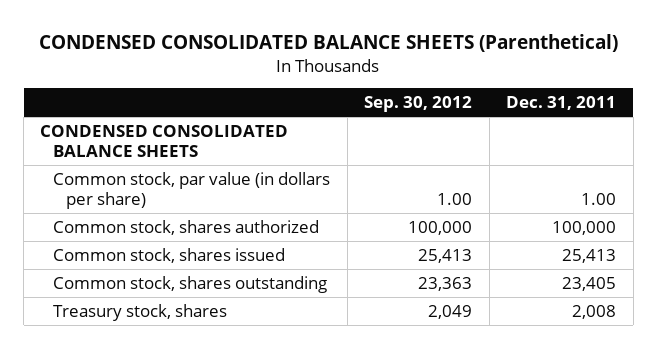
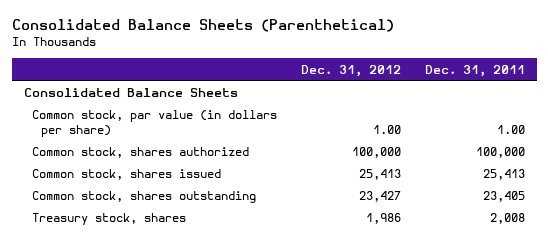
- CONDENSED CONSOLIDATED BALANCE SHEETS (Parenthetical)
+ Consolidated Balance Sheets (Parenthetical)
- | Sep. 30, 2012 | Dec. 31, 2011
+ | Dec. 31, 2012 | Dec. 31, 2011
- CONDENSED CONSOLIDATED BALANCE SHEETS
+ Consolidated Balance Sheets

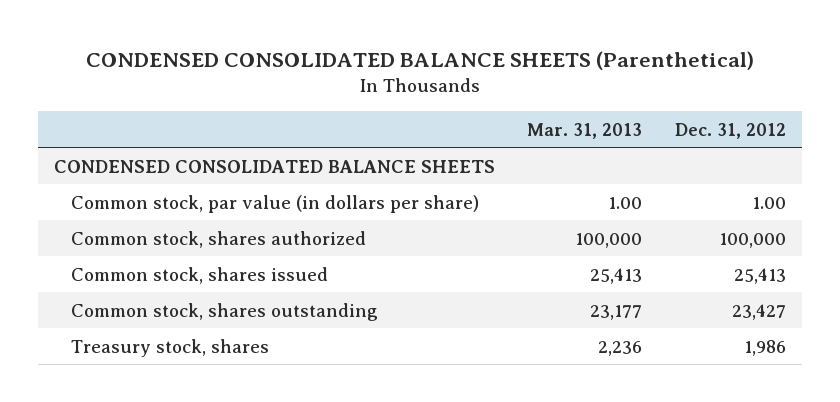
- Consolidated Balance Sheets (Parenthetical)
+ CONDENSED CONSOLIDATED BALANCE SHEETS (Parenthetical)
- | Dec. 31, 2012 | Dec. 31, 2011
+ | Mar. 31, 2013 | Dec. 31, 2012
- Consolidated Balance Sheets
+ CONDENSED CONSOLIDATED BALANCE SHEETS

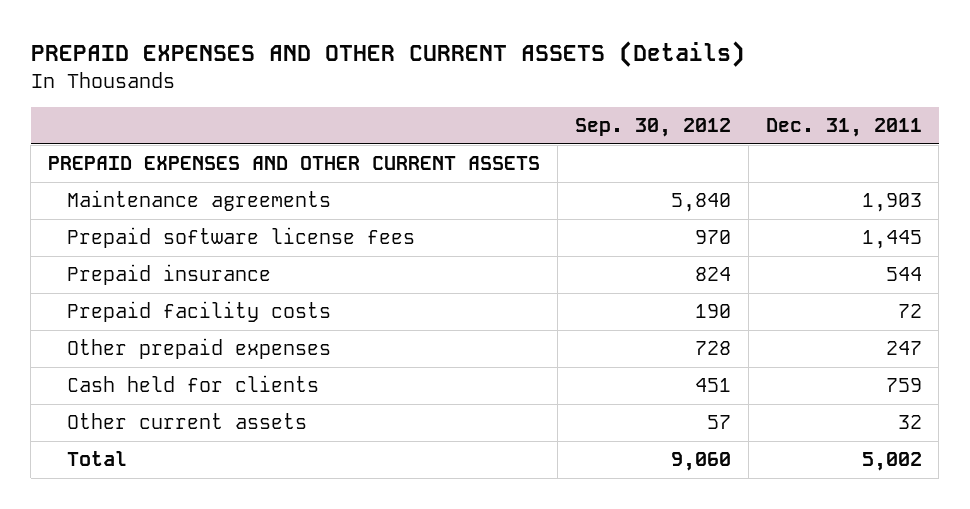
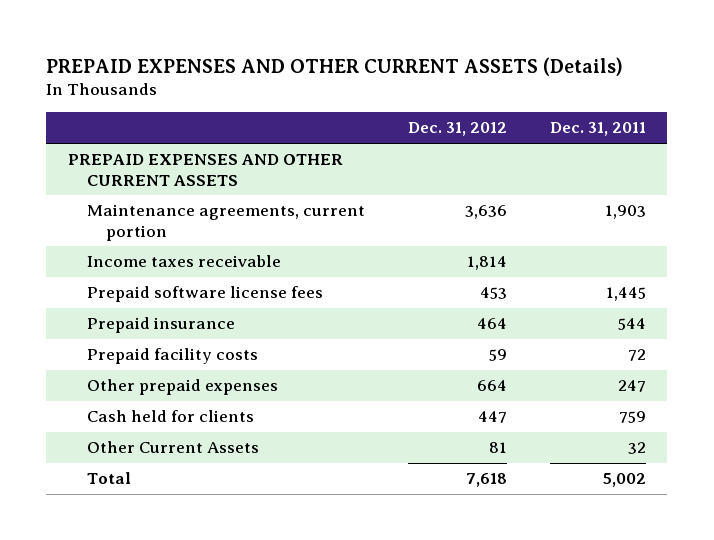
- | Sep. 30, 2012 | Dec. 31, 2011
+ | Dec. 31, 2012 | Dec. 31, 2011
- Maintenance agreements | 5,840 | 1,903
+ Maintenance agreements, current portion | 3,636 | 1,903
+ Income taxes receivable | 1,814 |
- Other current assets | 57 | 32
+ Other Current Assets | 81 | 32

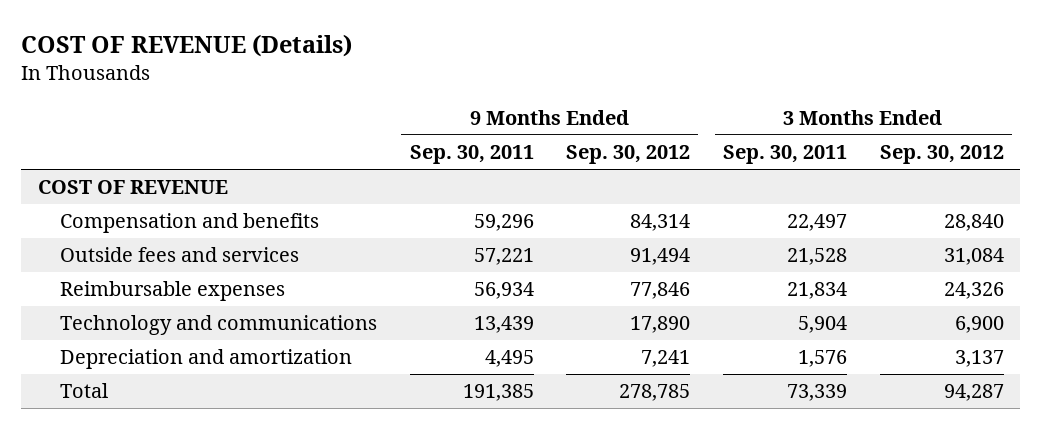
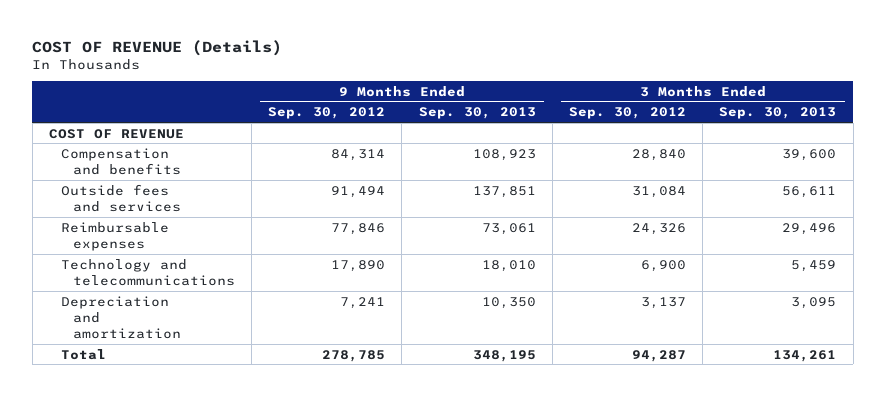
- | 9 Months Ended Sep. 30, 2011 | 9 Months Ended Sep. 30, 2012 | 3 Months Ended Sep. 30, 2011 | 3 Months Ended Sep. 30, 2012
+ | 9 Months Ended Sep. 30, 2012 | 9 Months Ended Sep. 30, 2013 | 3 Months Ended Sep. 30, 2012 | 3 Months Ended Sep. 30, 2013
- Technology and communications | 13,439 | 17,890 | 5,904 | 6,900
+ Technology and telecommunications | 17,890 | 18,010 | 6,900 | 5,459

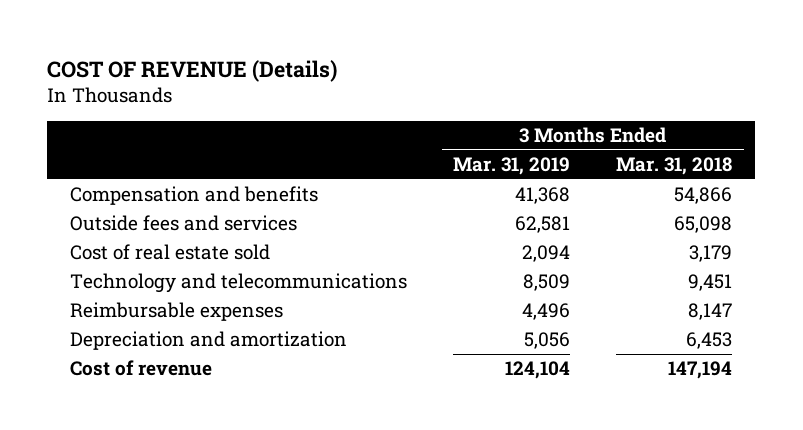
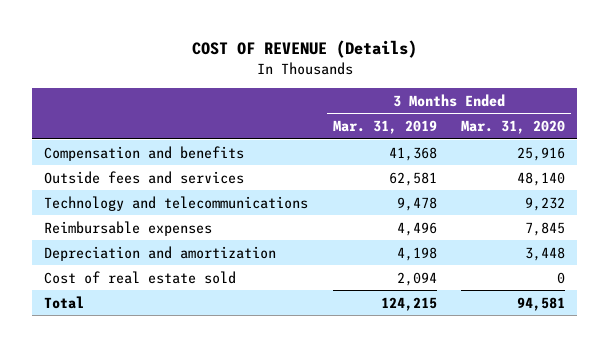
- | 3 Months Ended Mar. 31, 2019 | 3 Months Ended Mar. 31, 2018
+ | 3 Months Ended Mar. 31, 2019 | 3 Months Ended Mar. 31, 2020
- Technology and telecommunications | 8,509 | 9,451
+ Technology and telecommunications | 9,478 | 9,232
- Depreciation and amortization | 5,056 | 6,453
- Cost of revenue | 124,104 | 147,194
+ Depreciation and amortization | 4,198 | 3,448
moved down: Cost of real estate sold | 2,094 | 0
+ Total | 124,215 | 94,581

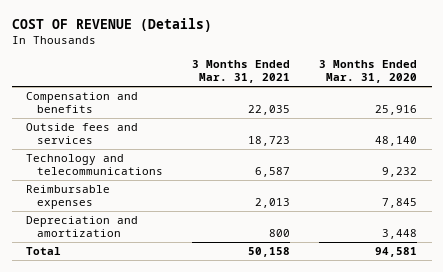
- | 3 Months Ended Mar. 31, 2019 | 3 Months Ended Mar. 31, 2020
+ | 3 Months Ended Mar. 31, 2021 | 3 Months Ended Mar. 31, 2020
- Cost of real estate sold | 2,094 | 0

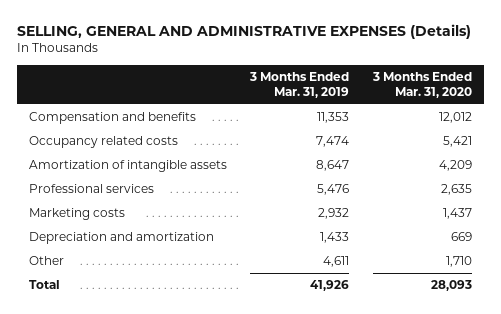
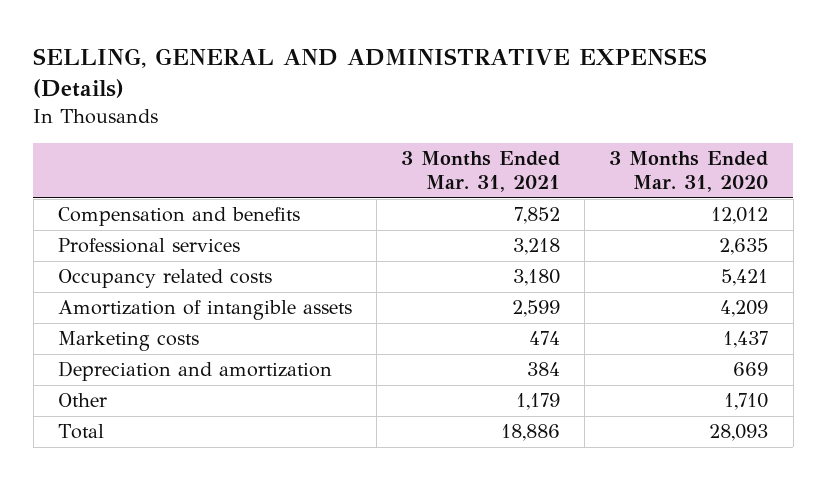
- | 3 Months Ended Mar. 31, 2019 | 3 Months Ended Mar. 31, 2020
+ | 3 Months Ended Mar. 31, 2021 | 3 Months Ended Mar. 31, 2020
moved up: Professional services | 3,218 | 2,635

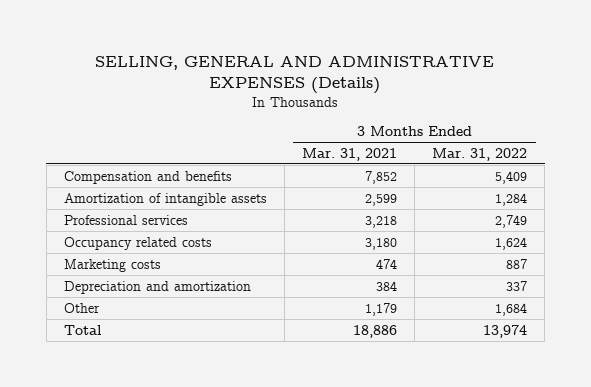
- | 3 Months Ended Mar. 31, 2021 | 3 Months Ended Mar. 31, 2020
+ | 3 Months Ended Mar. 31, 2021 | 3 Months Ended Mar. 31, 2022
moved up: Amortization of intangible assets | 2,599 | 1,284

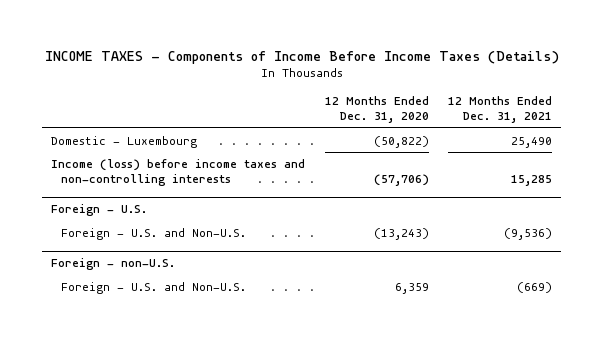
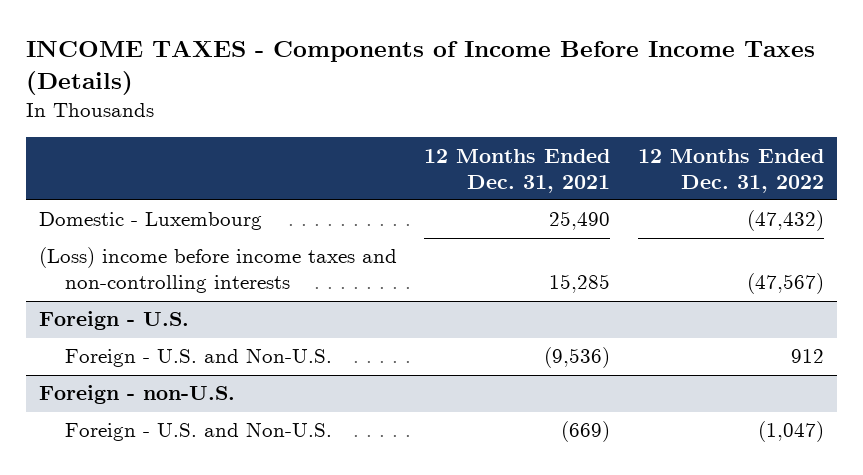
- | 12 Months Ended Dec. 31, 2020 | 12 Months Ended Dec. 31, 2021
+ | 12 Months Ended Dec. 31, 2021 | 12 Months Ended Dec. 31, 2022
- Income (loss) before income taxes and non-controlling interests | (57,706) | 15,285
+ (Loss) income before income taxes and non-controlling interests | 15,285 | (47,567)

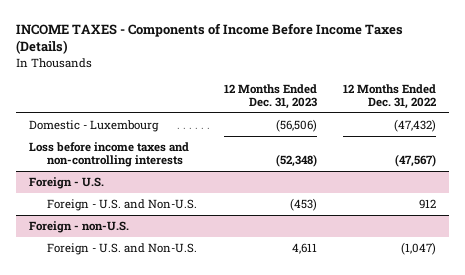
- | 12 Months Ended Dec. 31, 2021 | 12 Months Ended Dec. 31, 2022
+ | 12 Months Ended Dec. 31, 2023 | 12 Months Ended Dec. 31, 2022
- (Loss) income before income taxes and non-controlling interests | 15,285 | (47,567)
+ Loss before income taxes and non-controlling interests | (52,348) | (47,567)

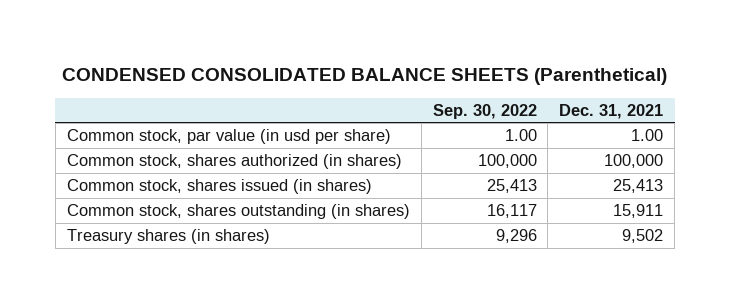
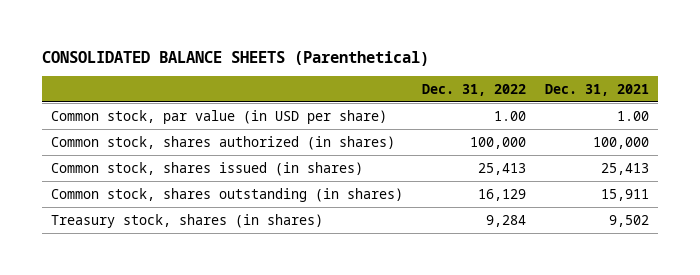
- CONDENSED CONSOLIDATED BALANCE SHEETS (Parenthetical)
+ CONSOLIDATED BALANCE SHEETS (Parenthetical)
- | Sep. 30, 2022 | Dec. 31, 2021
+ | Dec. 31, 2022 | Dec. 31, 2021
- Common stock, par value (in usd per share) | 1.00 | 1.00
+ Common stock, par value (in USD per share) | 1.00 | 1.00
- Treasury shares (in shares) | 9,296 | 9,502
+ Treasury stock, shares (in shares) | 9,284 | 9,502

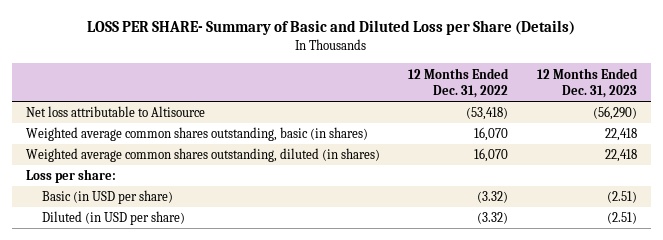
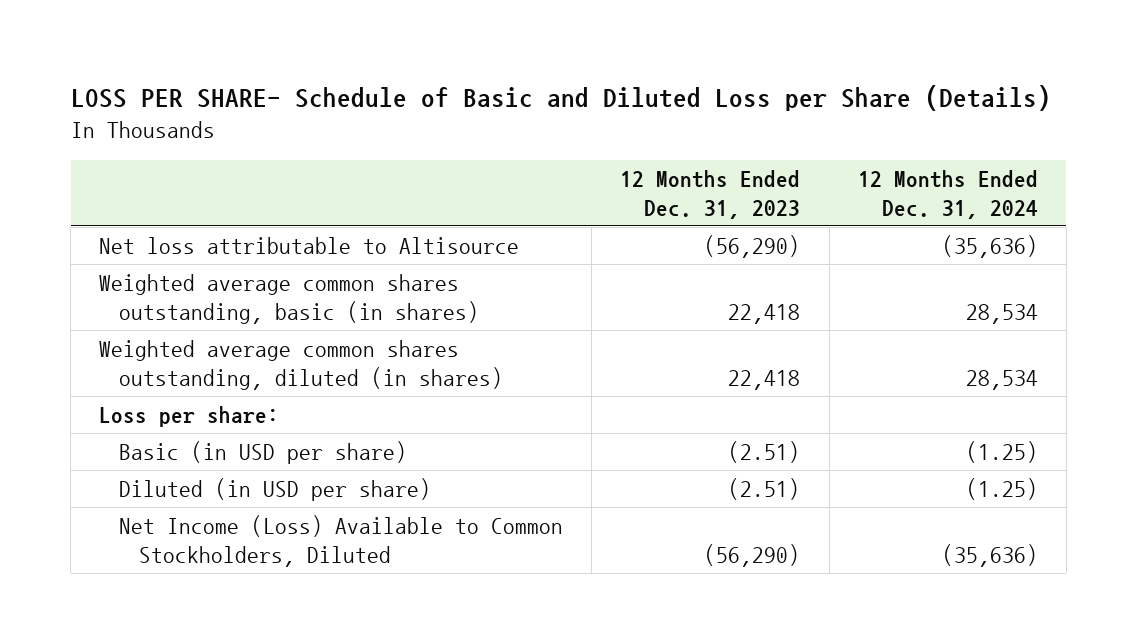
- LOSS PER SHARE- Summary of Basic and Diluted Loss per Share (Details)
+ LOSS PER SHARE- Schedule of Basic and Diluted Loss per Share (Details)
- | 12 Months Ended Dec. 31, 2022 | 12 Months Ended Dec. 31, 2023
+ | 12 Months Ended Dec. 31, 2023 | 12 Months Ended Dec. 31, 2024
+ Net Income (Loss) Available to Common Stockholders, Diluted | (56,290) | (35,636)

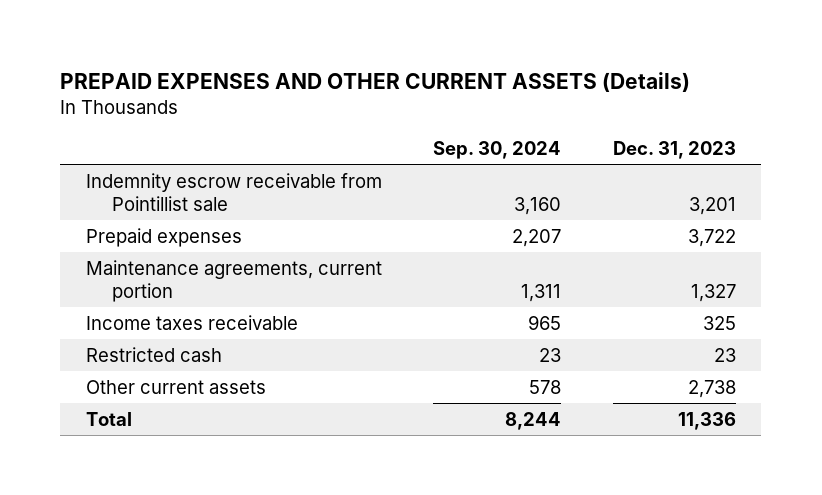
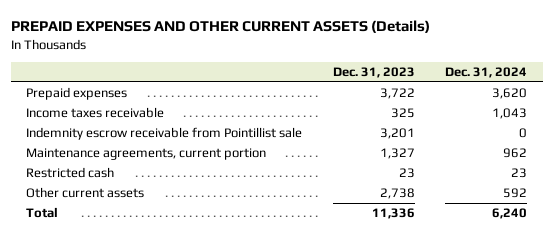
- | Sep. 30, 2024 | Dec. 31, 2023
+ | Dec. 31, 2023 | Dec. 31, 2024
moved down: Indemnity escrow receivable from Pointillist sale | 3,201 | 0
moved down: Maintenance agreements, current portion | 1,327 | 962

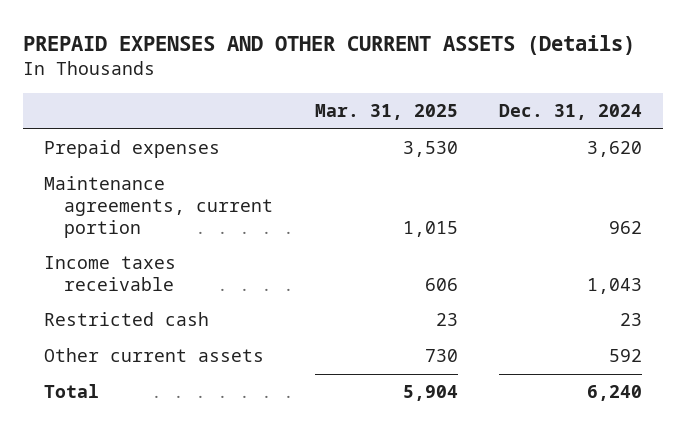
- | Dec. 31, 2023 | Dec. 31, 2024
+ | Mar. 31, 2025 | Dec. 31, 2024
- Indemnity escrow receivable from Pointillist sale | 3,201 | 0
moved down: Income taxes receivable | 606 | 1,043

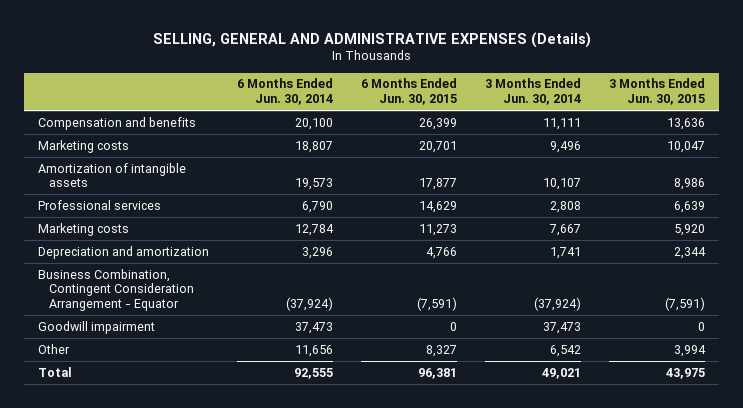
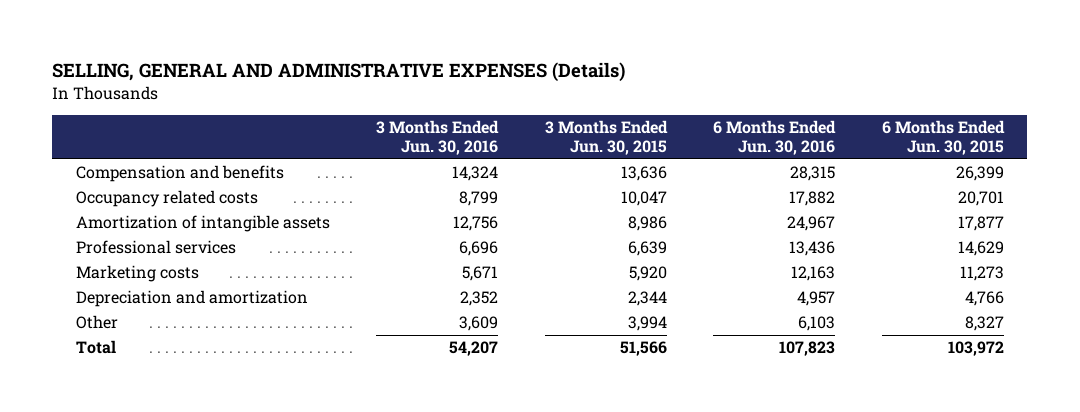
- | 6 Months Ended Jun. 30, 2014 | 6 Months Ended Jun. 30, 2015 | 3 Months Ended Jun. 30, 2014 | 3 Months Ended Jun. 30, 2015
+ | 3 Months Ended Jun. 30, 2016 | 3 Months Ended Jun. 30, 2015 | 6 Months Ended Jun. 30, 2016 | 6 Months Ended Jun. 30, 2015
- Marketing costs | 18,807 | 20,701 | 9,496 | 10,047
+ Occupancy related costs | 8,799 | 10,047 | 17,882 | 20,701
- Business Combination, Contingent Consideration Arrangement - Equator | (37,924) | (7,591) | (37,924) | (7,591)
- Goodwill impairment | 37,473 | 0 | 37,473 | 0
- Total | 92,555 | 96,381 | 49,021 | 43,975
+ Total | 54,207 | 51,566 | 107,823 | 103,972

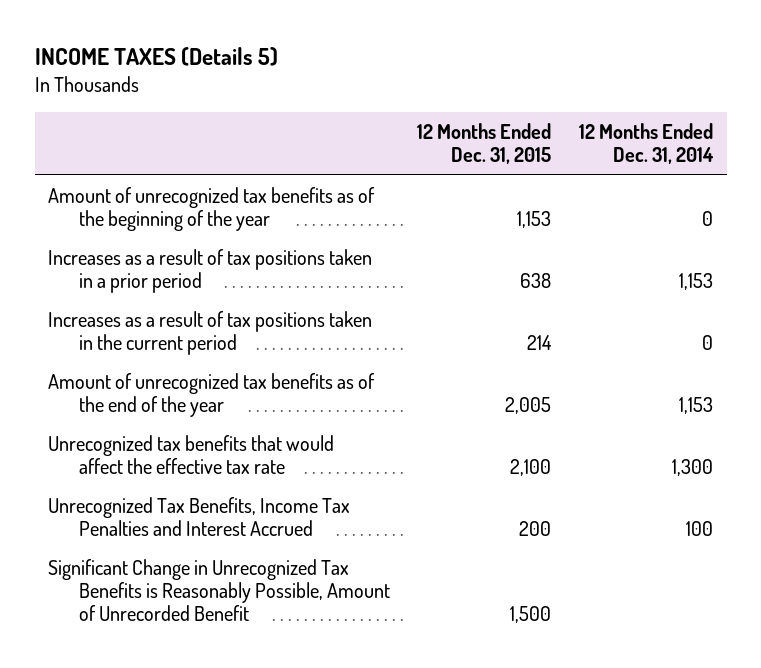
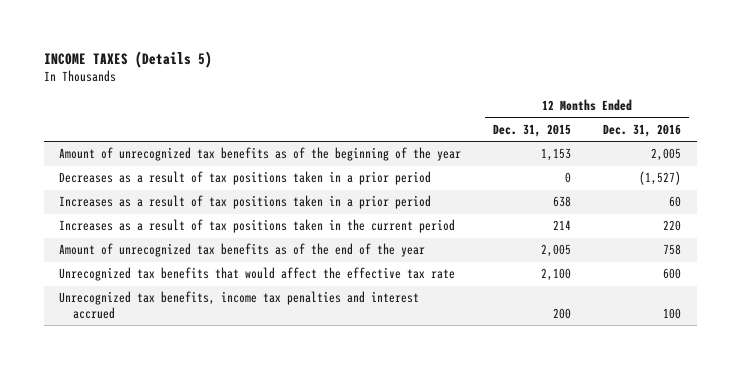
- | 12 Months Ended Dec. 31, 2015 | 12 Months Ended Dec. 31, 2014
+ | 12 Months Ended Dec. 31, 2015 | 12 Months Ended Dec. 31, 2016
+ Decreases as a result of tax positions taken in a prior period | 0 | (1,527)
- Unrecognized Tax Benefits, Income Tax Penalties and Interest Accrued | 200 | 100
- Significant Change in Unrecognized Tax Benefits is Reasonably Possible, Amount of Unrecorded Benefit | 1,500 |
+ Unrecognized tax benefits, income tax penalties and interest accrued | 200 | 100

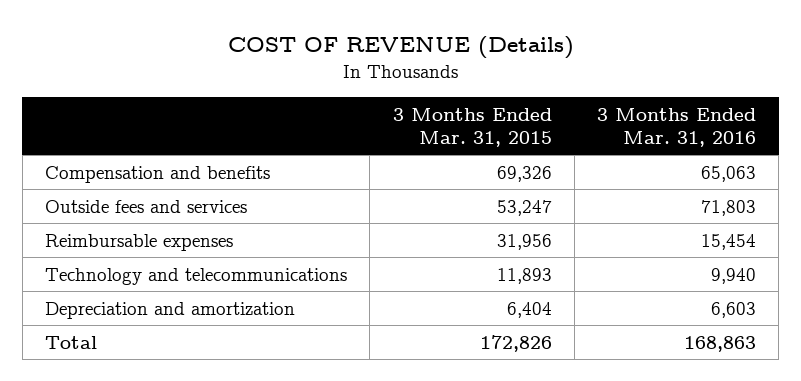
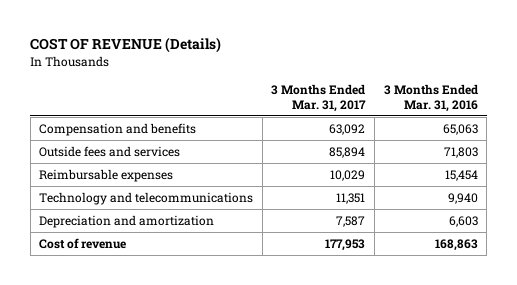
- | 3 Months Ended Mar. 31, 2015 | 3 Months Ended Mar. 31, 2016
+ | 3 Months Ended Mar. 31, 2017 | 3 Months Ended Mar. 31, 2016
- Total | 172,826 | 168,863
+ Cost of revenue | 177,953 | 168,863

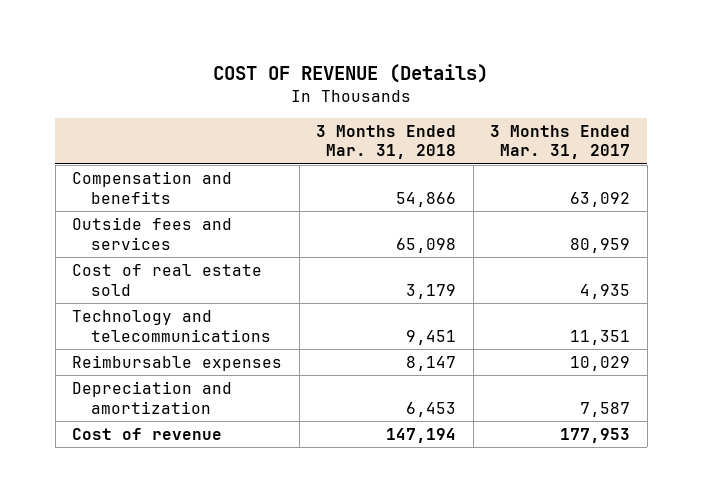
- | 3 Months Ended Mar. 31, 2017 | 3 Months Ended Mar. 31, 2016
+ | 3 Months Ended Mar. 31, 2018 | 3 Months Ended Mar. 31, 2017
- Outside fees and services | 85,894 | 71,803
+ Outside fees and services | 65,098 | 80,959
+ Cost of real estate sold | 3,179 | 4,935
moved down: Reimbursable expenses | 8,147 | 10,029

